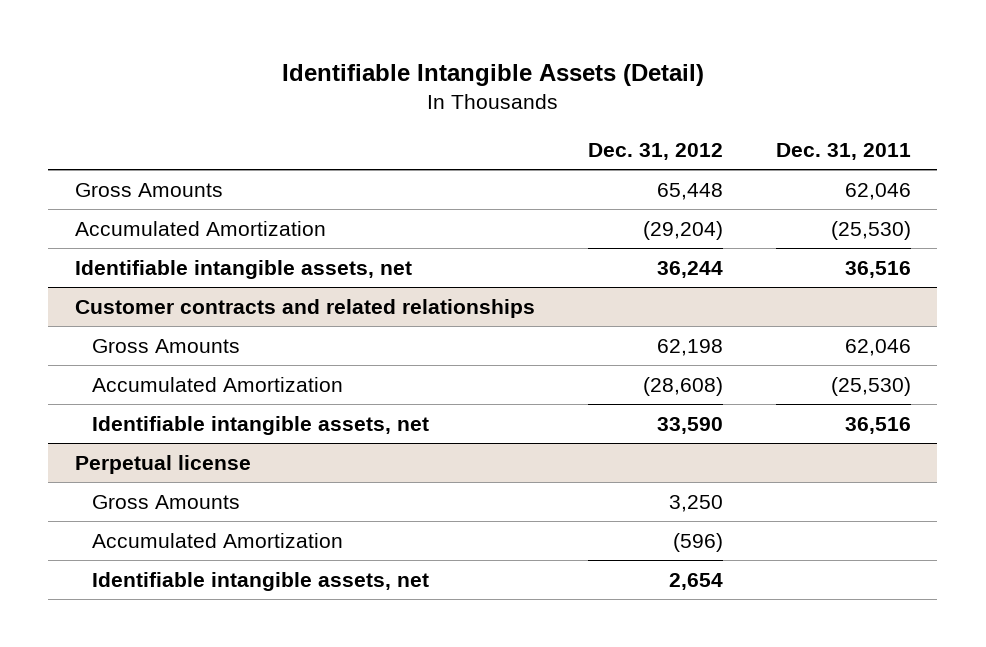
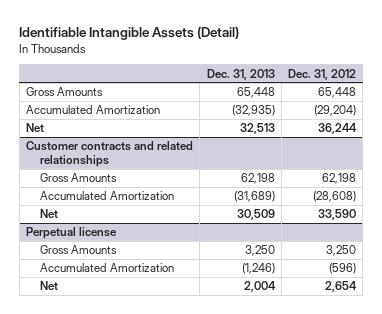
- | Dec. 31, 2012 | Dec. 31, 2011
+ | Dec. 31, 2013 | Dec. 31, 2012
- Identifiable intangible assets, net | 36,244 | 36,516
+ Net | 32,513 | 36,244
@ Customer contracts and related relationships
- Identifiable intangible assets, net | 33,590 | 36,516
+ Net | 30,509 | 33,590
@ Perpetual license
- Identifiable intangible assets, net | 2,654 |
+ Net | 2,004 | 2,654

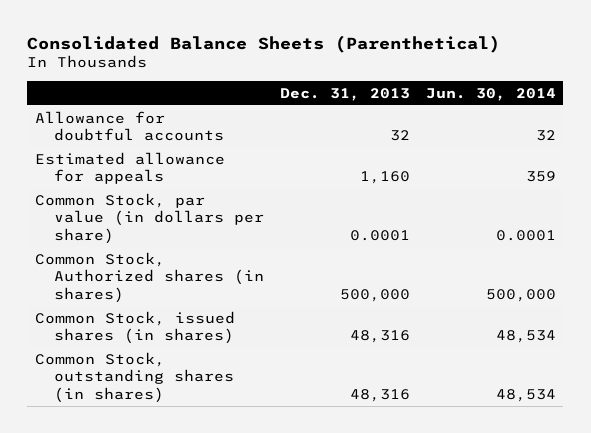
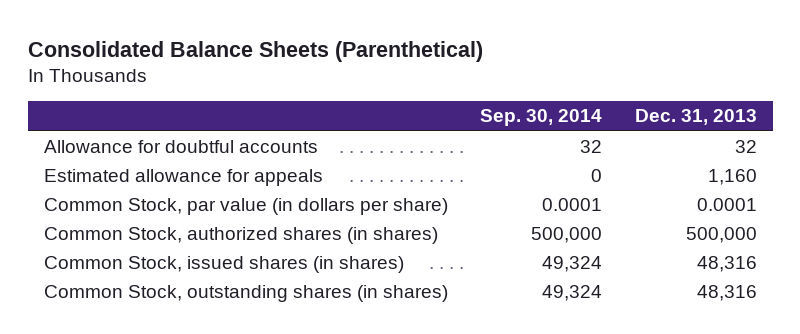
- | Dec. 31, 2013 | Jun. 30, 2014
+ | Sep. 30, 2014 | Dec. 31, 2013
- Common Stock, Authorized shares (in shares) | 500,000 | 500,000
+ Common Stock, authorized shares (in shares) | 500,000 | 500,000

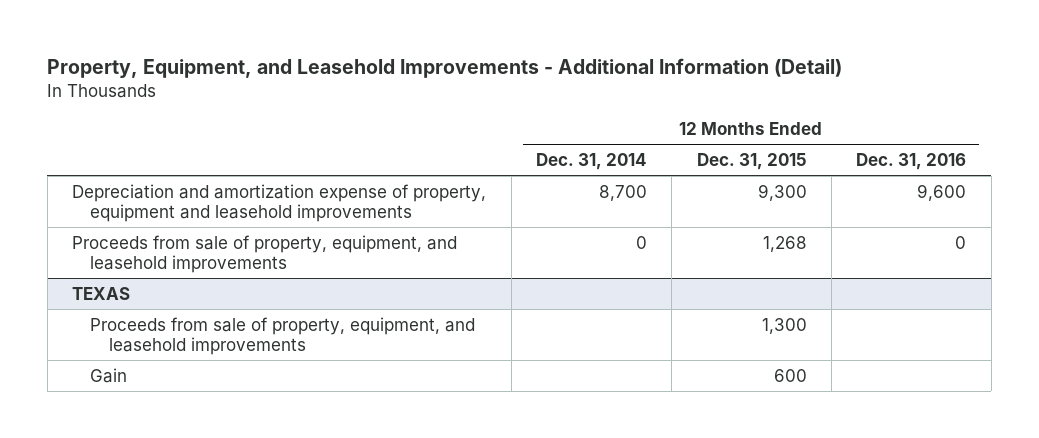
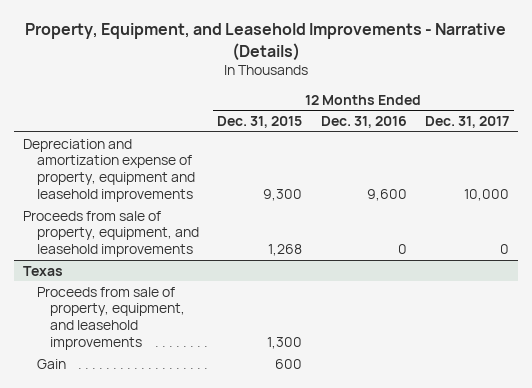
- Property, Equipment, and Leasehold Improvements - Additional Information (Detail)
+ Property, Equipment, and Leasehold Improvements - Narrative (Details)
- | 12 Months Ended Dec. 31, 2014 | 12 Months Ended Dec. 31, 2015 | 12 Months Ended Dec. 31, 2016
+ | 12 Months Ended Dec. 31, 2015 | 12 Months Ended Dec. 31, 2016 | 12 Months Ended Dec. 31, 2017
- TEXAS
+ Texas

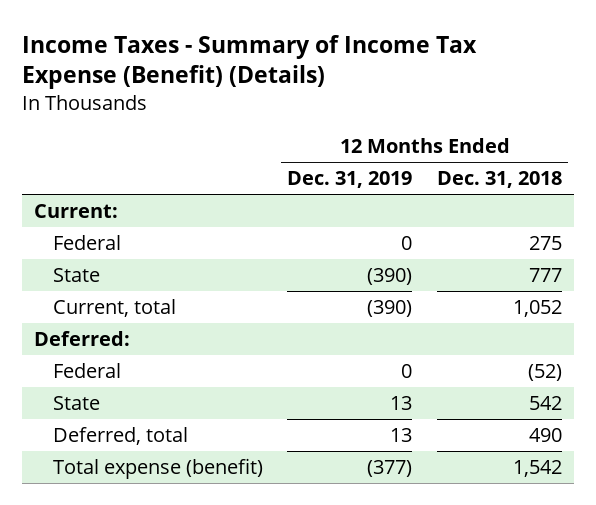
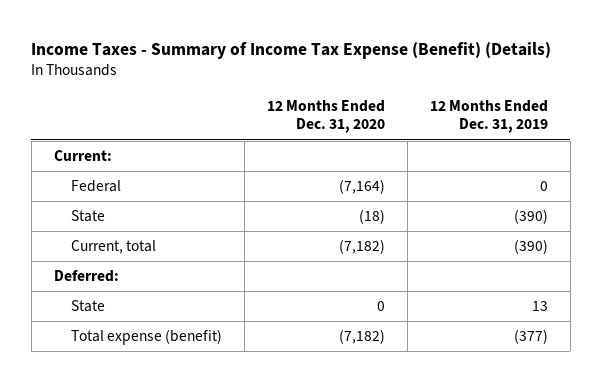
- | 12 Months Ended Dec. 31, 2019 | 12 Months Ended Dec. 31, 2018
+ | 12 Months Ended Dec. 31, 2020 | 12 Months Ended Dec. 31, 2019
- Federal | 0 | (52)
- Deferred, total | 13 | 490

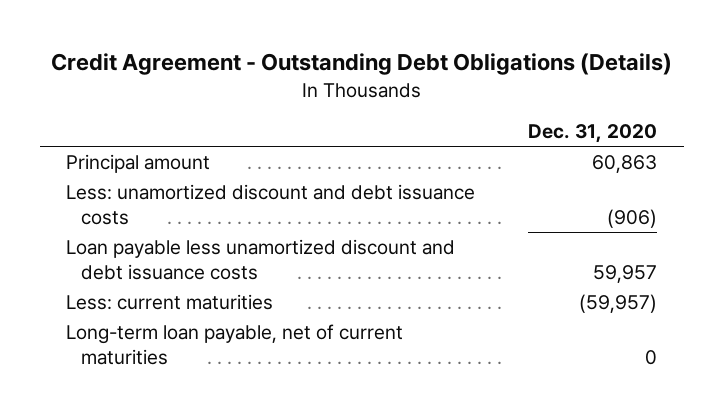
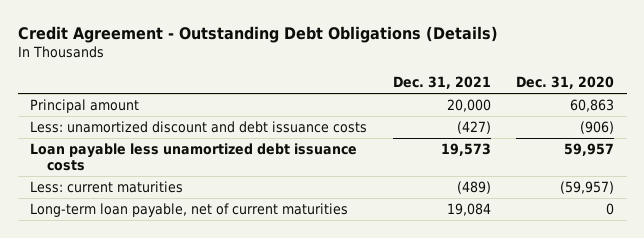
- | Dec. 31, 2020
+ | Dec. 31, 2021 | Dec. 31, 2020
- Loan payable less unamortized discount and debt issuance costs | 59,957
+ Loan payable less unamortized debt issuance costs | 19,573 | 59,957

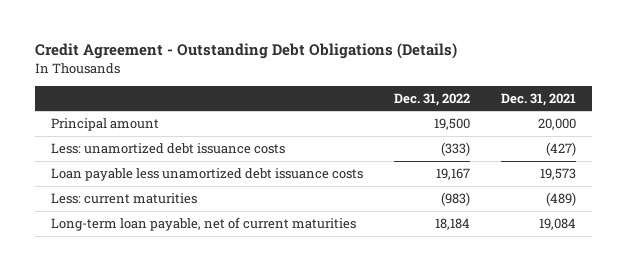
- | Dec. 31, 2021 | Dec. 31, 2020
+ | Dec. 31, 2022 | Dec. 31, 2021
- Less: unamortized discount and debt issuance costs | (427) | (906)
+ Less: unamortized debt issuance costs | (333) | (427)

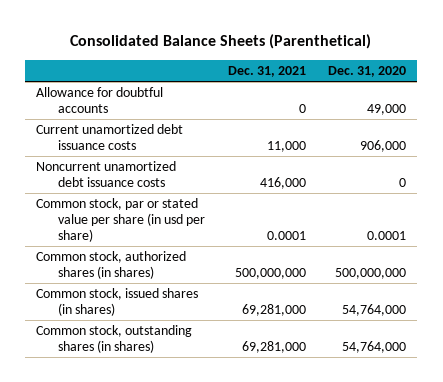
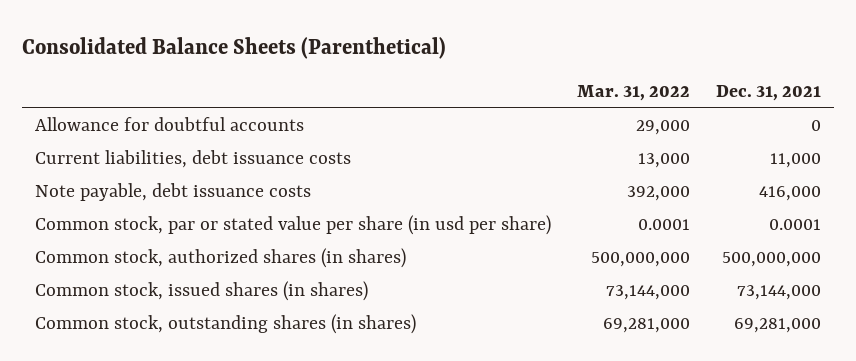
- | Dec. 31, 2021 | Dec. 31, 2020
+ | Mar. 31, 2022 | Dec. 31, 2021
- Current unamortized debt issuance costs | 11,000 | 906,000
- Noncurrent unamortized debt issuance costs | 416,000 | 0
+ Current liabilities, debt issuance costs | 13,000 | 11,000
+ Note payable, debt issuance costs | 392,000 | 416,000
- Common stock, issued shares (in shares) | 69,281,000 | 54,764,000
+ Common stock, issued shares (in shares) | 73,144,000 | 73,144,000

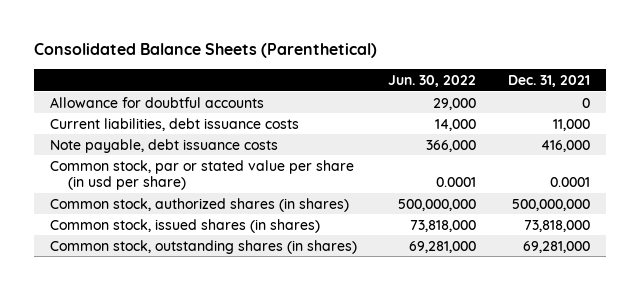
- | Mar. 31, 2022 | Dec. 31, 2021
+ | Jun. 30, 2022 | Dec. 31, 2021
- Common stock, issued shares (in shares) | 73,144,000 | 73,144,000
+ Common stock, issued shares (in shares) | 73,818,000 | 73,818,000

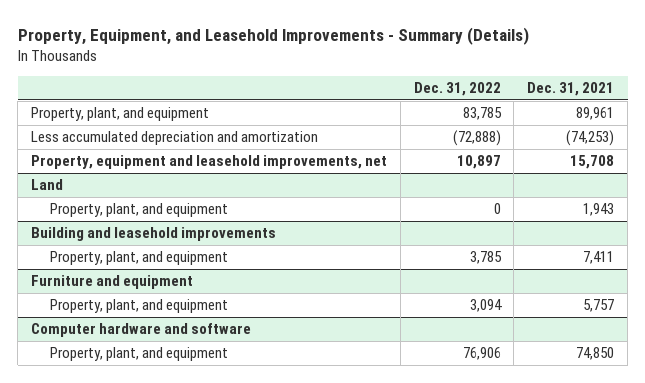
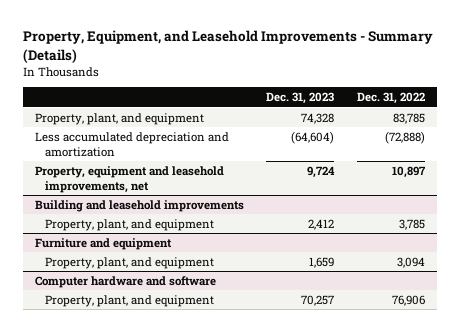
- | Dec. 31, 2022 | Dec. 31, 2021
+ | Dec. 31, 2023 | Dec. 31, 2022
- Land
- Property, plant, and equipment | 0 | 1,943

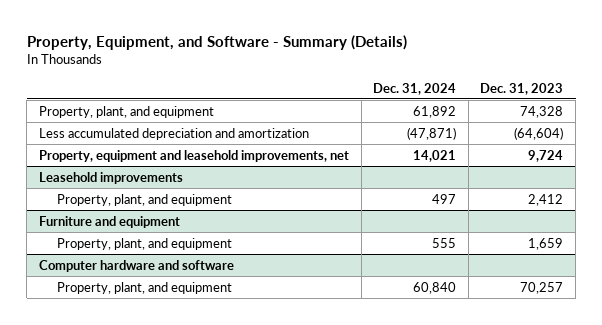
- Property, Equipment, and Leasehold Improvements - Summary (Details)
+ Property, Equipment, and Software - Summary (Details)
- | Dec. 31, 2023 | Dec. 31, 2022
+ | Dec. 31, 2024 | Dec. 31, 2023
- Building and leasehold improvements
+ Leasehold improvements

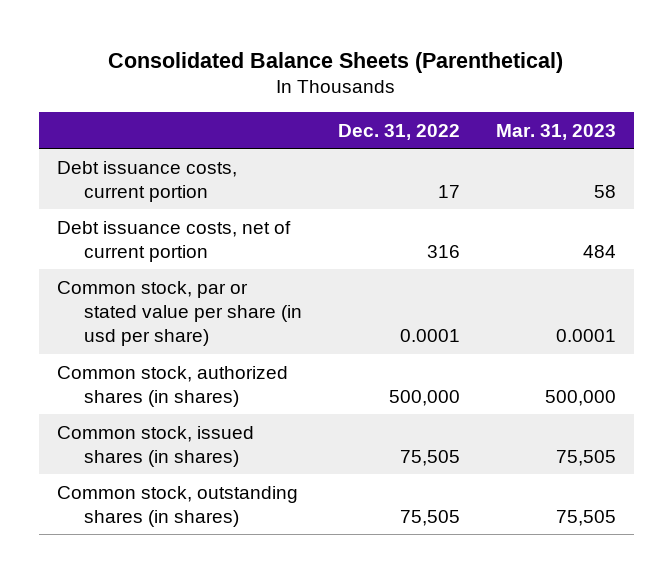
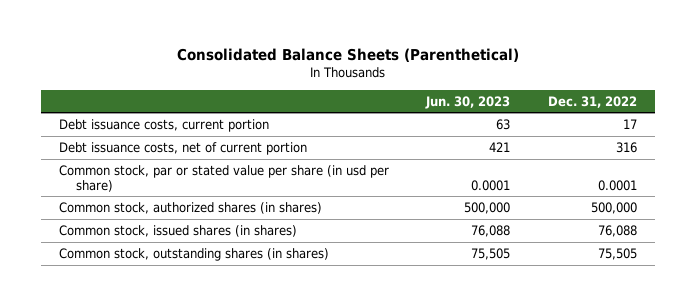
- | Dec. 31, 2022 | Mar. 31, 2023
+ | Jun. 30, 2023 | Dec. 31, 2022
- Common stock, issued shares (in shares) | 75,505 | 75,505
+ Common stock, issued shares (in shares) | 76,088 | 76,088

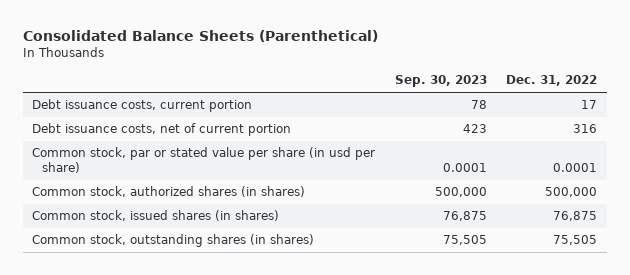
- | Jun. 30, 2023 | Dec. 31, 2022
+ | Sep. 30, 2023 | Dec. 31, 2022
- Common stock, issued shares (in shares) | 76,088 | 76,088
+ Common stock, issued shares (in shares) | 76,875 | 76,875

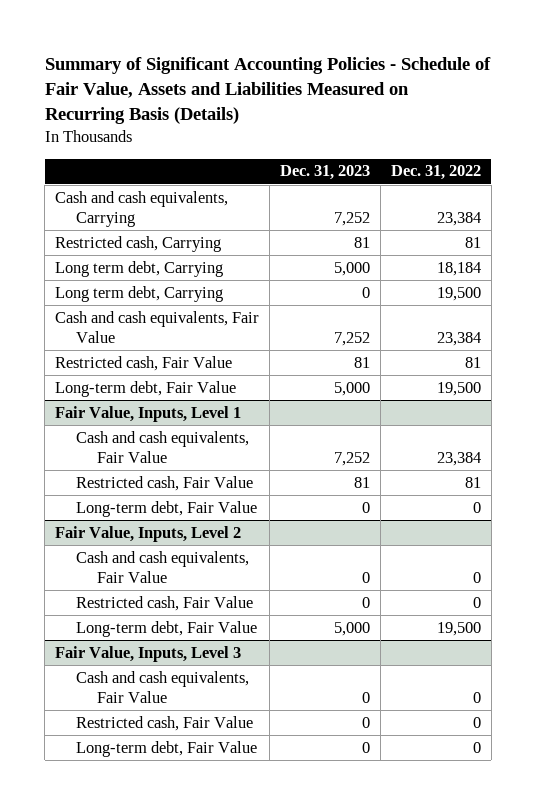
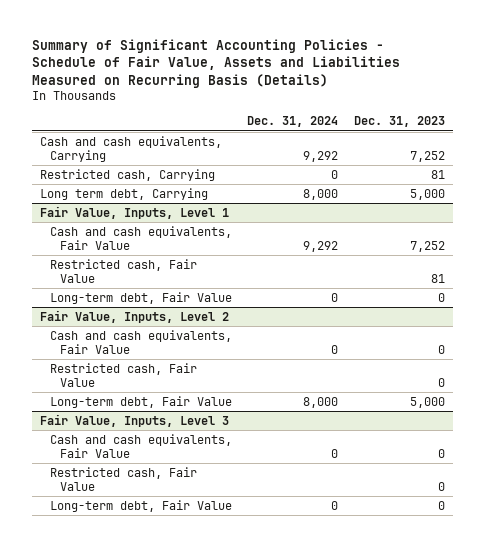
- | Dec. 31, 2023 | Dec. 31, 2022
+ | Dec. 31, 2024 | Dec. 31, 2023
- Long term debt, Carrying | 0 | 19,500
- Cash and cash equivalents, Fair Value | 7,252 | 23,384
- Restricted cash, Fair Value | 81 | 81
- Long-term debt, Fair Value | 5,000 | 19,500

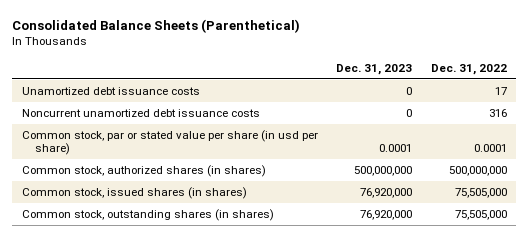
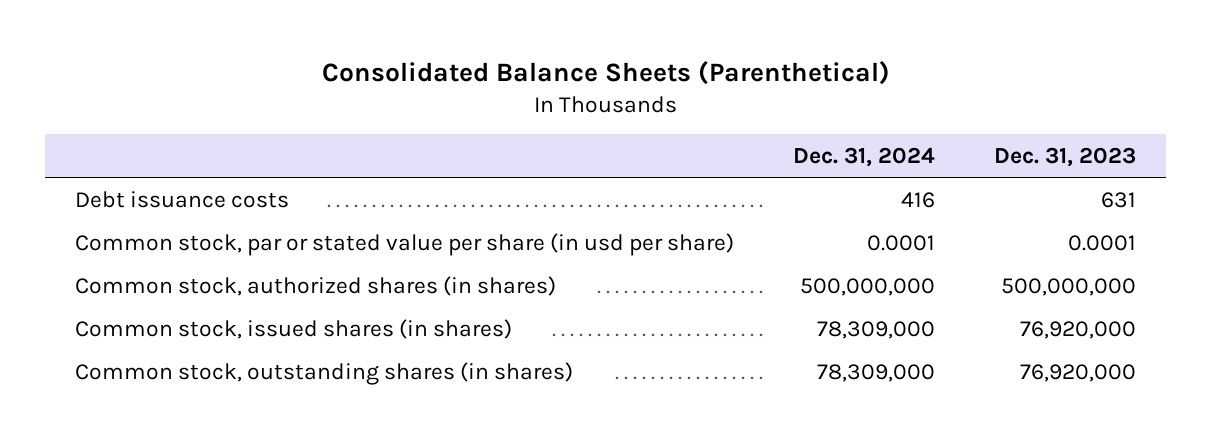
- | Dec. 31, 2023 | Dec. 31, 2022
+ | Dec. 31, 2024 | Dec. 31, 2023
- Unamortized debt issuance costs | 0 | 17
- Noncurrent unamortized debt issuance costs | 0 | 316
+ Debt issuance costs | 416 | 631

